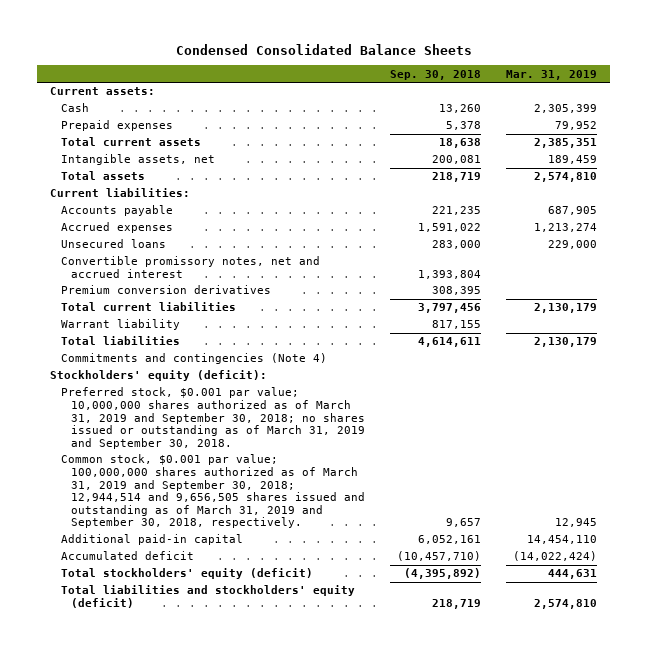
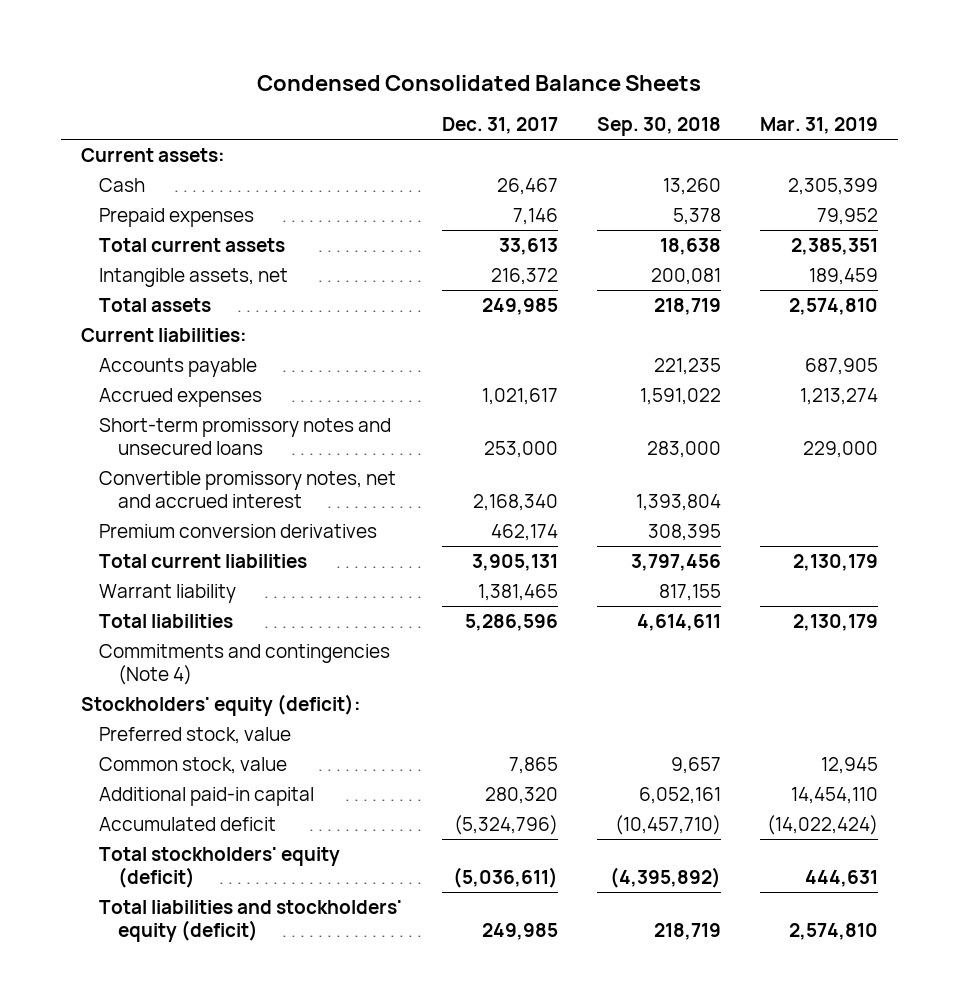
- | Sep. 30, 2018 | Mar. 31, 2019
+ | Dec. 31, 2017 | Sep. 30, 2018 | Mar. 31, 2019
- Unsecured loans | 283,000 | 229,000
+ Short-term promissory notes and unsecured loans | 253,000 | 283,000 | 229,000
- Preferred stock, $0.001 par value; 10,000,000 shares authorized as of March 31, 2019 and September 30, 2018; no shares issued or outstanding as of March 31, 2019 and September 30, 2018.
- Common stock, $0.001 par value; 100,000,000 shares authorized as of March 31, 2019 and September 30, 2018; 12,944,514 and 9,656,505 shares issued and outstanding as of March 31, 2019 and September 30, 2018, respectively. | 9,657 | 12,945
+ Preferred stock, value
+ Common stock, value | 7,865 | 9,657 | 12,945

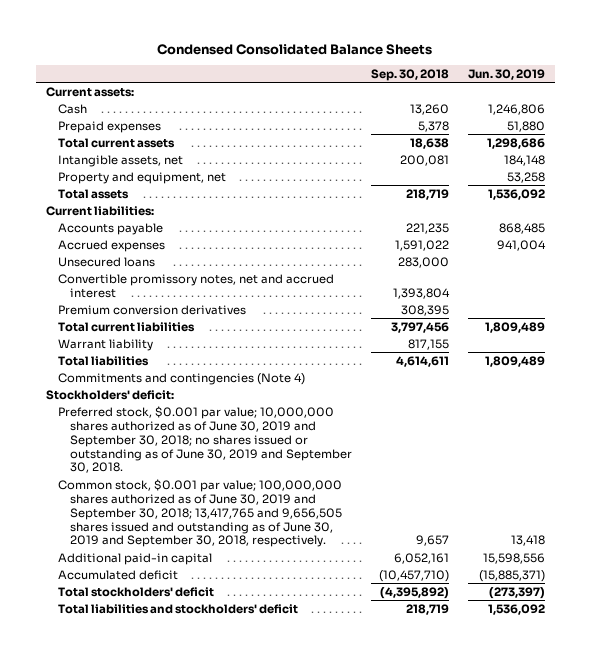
- | Dec. 31, 2017 | Sep. 30, 2018 | Mar. 31, 2019
+ | Sep. 30, 2018 | Jun. 30, 2019
+ Property and equipment, net | | 53,258
- Short-term promissory notes and unsecured loans | 253,000 | 283,000 | 229,000
+ Unsecured loans | 283,000 |
- Stockholders' equity (deficit):
- Preferred stock, value
- Common stock, value | 7,865 | 9,657 | 12,945
+ Stockholders' deficit:
+ Preferred stock, $0.001 par value; 10,000,000 shares authorized as of June 30, 2019 and September 30, 2018; no shares issued or outstanding as of June 30, 2019 and September 30, 2018.
+ Common stock, $0.001 par value; 100,000,000 shares authorized as of June 30, 2019 and September 30, 2018; 13,417,765 and 9,656,505 shares issued and outstanding as of June 30, 2019 and September 30, 2018, respectively. | 9,657 | 13,418
- Total stockholders' equity (deficit) | (5,036,611) | (4,395,892) | 444,631
- Total liabilities and stockholders' equity (deficit) | 249,985 | 218,719 | 2,574,810
+ Total stockholders' deficit | (4,395,892) | (273,397)
+ Total liabilities and stockholders' deficit | 218,719 | 1,536,092

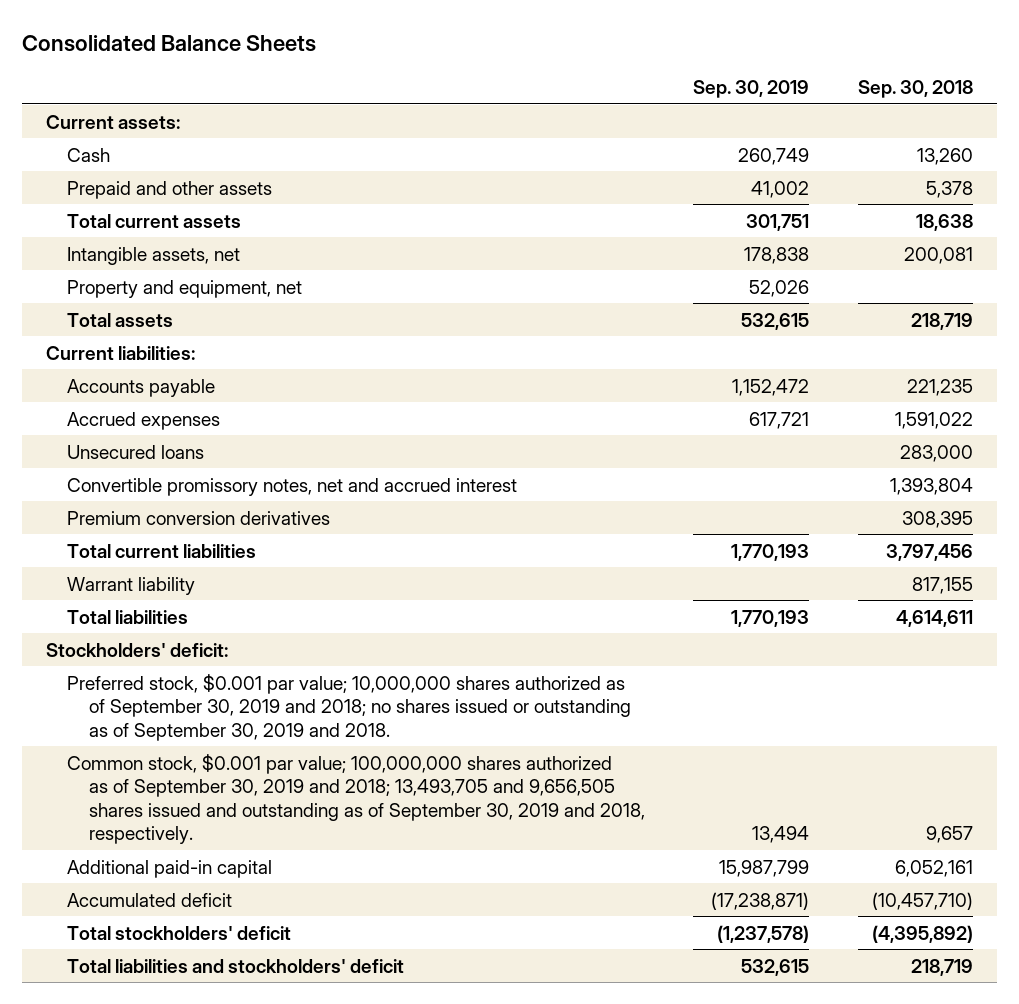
- Condensed Consolidated Balance Sheets
+ Consolidated Balance Sheets
- | Sep. 30, 2018 | Jun. 30, 2019
+ | Sep. 30, 2019 | Sep. 30, 2018
- Prepaid expenses | 5,378 | 51,880
+ Prepaid and other assets | 41,002 | 5,378
- Commitments and contingencies (Note 4)
- Preferred stock, $0.001 par value; 10,000,000 shares authorized as of June 30, 2019 and September 30, 2018; no shares issued or outstanding as of June 30, 2019 and September 30, 2018.
- Common stock, $0.001 par value; 100,000,000 shares authorized as of June 30, 2019 and September 30, 2018; 13,417,765 and 9,656,505 shares issued and outstanding as of June 30, 2019 and September 30, 2018, respectively. | 9,657 | 13,418
+ Preferred stock, $0.001 par value; 10,000,000 shares authorized as of September 30, 2019 and 2018; no shares issued or outstanding as of September 30, 2019 and 2018.
+ Common stock, $0.001 par value; 100,000,000 shares authorized as of September 30, 2019 and 2018; 13,493,705 and 9,656,505 shares issued and outstanding as of September 30, 2019 and 2018, respectively. | 13,494 | 9,657

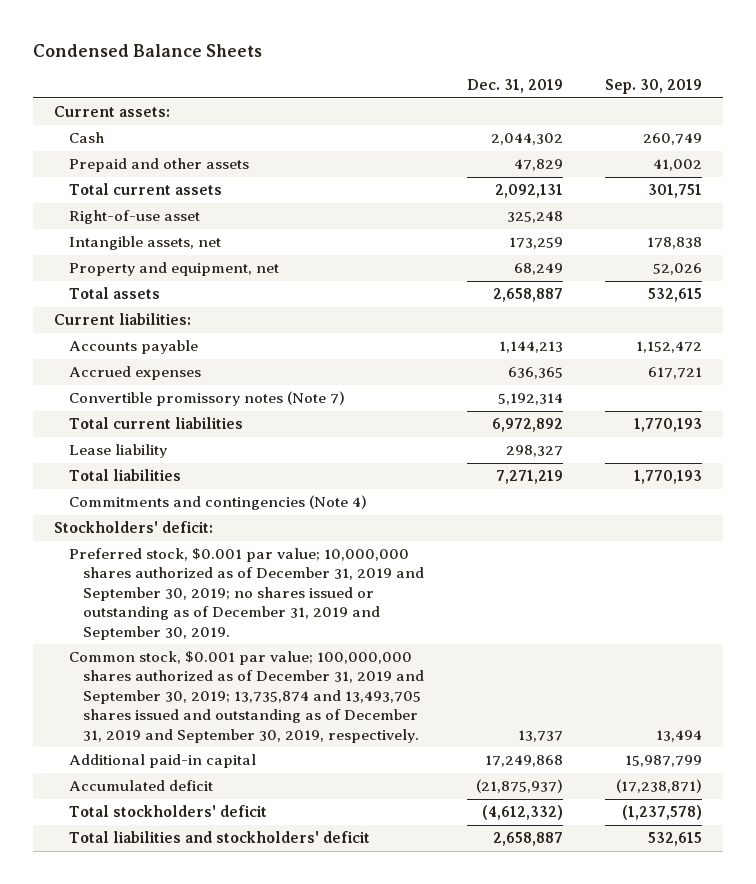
- Consolidated Balance Sheets
+ Condensed Balance Sheets
- | Sep. 30, 2019 | Sep. 30, 2018
+ | Dec. 31, 2019 | Sep. 30, 2019
+ Right-of-use asset | 325,248 |
- Unsecured loans | | 283,000
- Convertible promissory notes, net and accrued interest | | 1,393,804
- Premium conversion derivatives | | 308,395
+ Convertible promissory notes (Note 7) | 5,192,314 |
- Warrant liability | | 817,155
+ Lease liability | 298,327 |
+ Commitments and contingencies (Note 4)
- Preferred stock, $0.001 par value; 10,000,000 shares authorized as of September 30, 2019 and 2018; no shares issued or outstanding as of September 30, 2019 and 2018.
- Common stock, $0.001 par value; 100,000,000 shares authorized as of September 30, 2019 and 2018; 13,493,705 and 9,656,505 shares issued and outstanding as of September 30, 2019 and 2018, respectively. | 13,494 | 9,657
+ Preferred stock, $0.001 par value; 10,000,000 shares authorized as of December 31, 2019 and September 30, 2019; no shares issued or outstanding as of December 31, 2019 and September 30, 2019.
+ Common stock, $0.001 par value; 100,000,000 shares authorized as of December 31, 2019 and September 30, 2019; 13,735,874 and 13,493,705 shares issued and outstanding as of December 31, 2019 and September 30, 2019, respectively. | 13,737 | 13,494

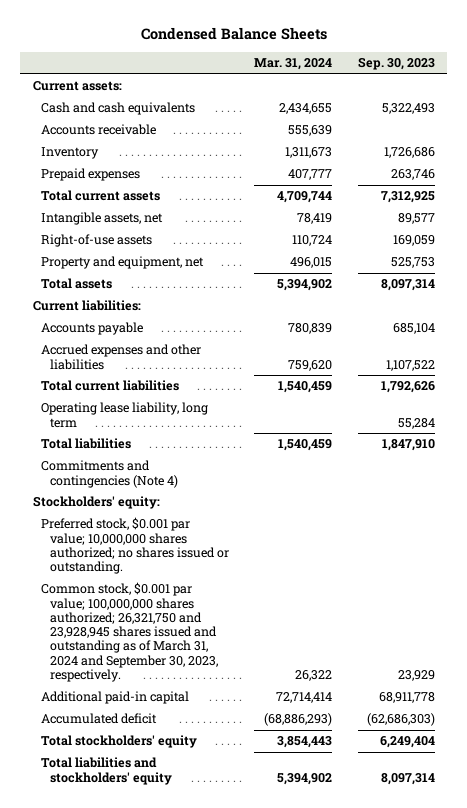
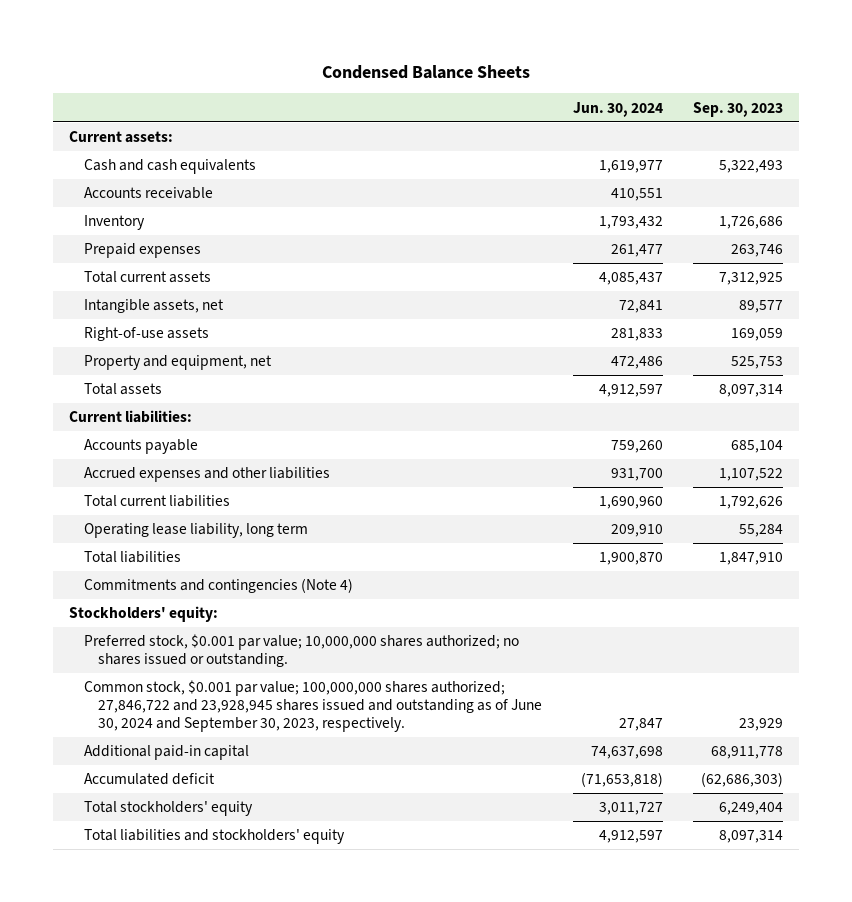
- | Mar. 31, 2024 | Sep. 30, 2023
+ | Jun. 30, 2024 | Sep. 30, 2023
- Common stock, $0.001 par value; 100,000,000 shares authorized; 26,321,750 and 23,928,945 shares issued and outstanding as of March 31, 2024 and September 30, 2023, respectively. | 26,322 | 23,929
+ Common stock, $0.001 par value; 100,000,000 shares authorized; 27,846,722 and 23,928,945 shares issued and outstanding as of June 30, 2024 and September 30, 2023, respectively. | 27,847 | 23,929

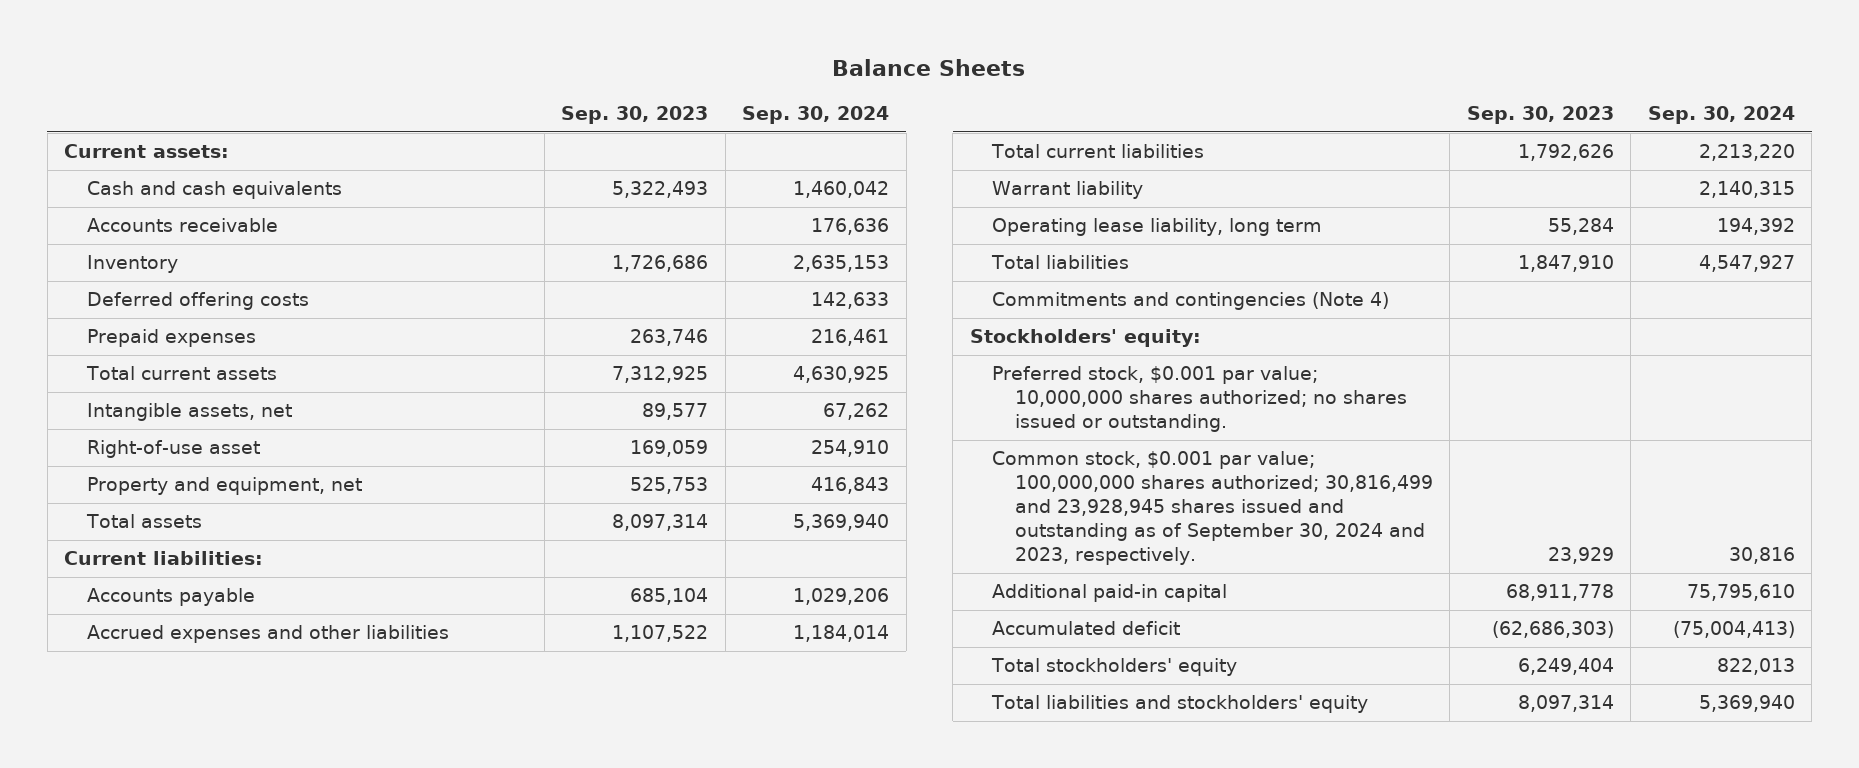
- Condensed Balance Sheets
+ Balance Sheets
- | Jun. 30, 2024 | Sep. 30, 2023
+ | Sep. 30, 2023 | Sep. 30, 2024
+ Deferred offering costs | | 142,633
- Right-of-use assets | 281,833 | 169,059
+ Right-of-use asset | 169,059 | 254,910
+ Warrant liability | | 2,140,315
- Common stock, $0.001 par value; 100,000,000 shares authorized; 27,846,722 and 23,928,945 shares issued and outstanding as of June 30, 2024 and September 30, 2023, respectively. | 27,847 | 23,929
+ Common stock, $0.001 par value; 100,000,000 shares authorized; 30,816,499 and 23,928,945 shares issued and outstanding as of September 30, 2024 and 2023, respectively. | 23,929 | 30,816

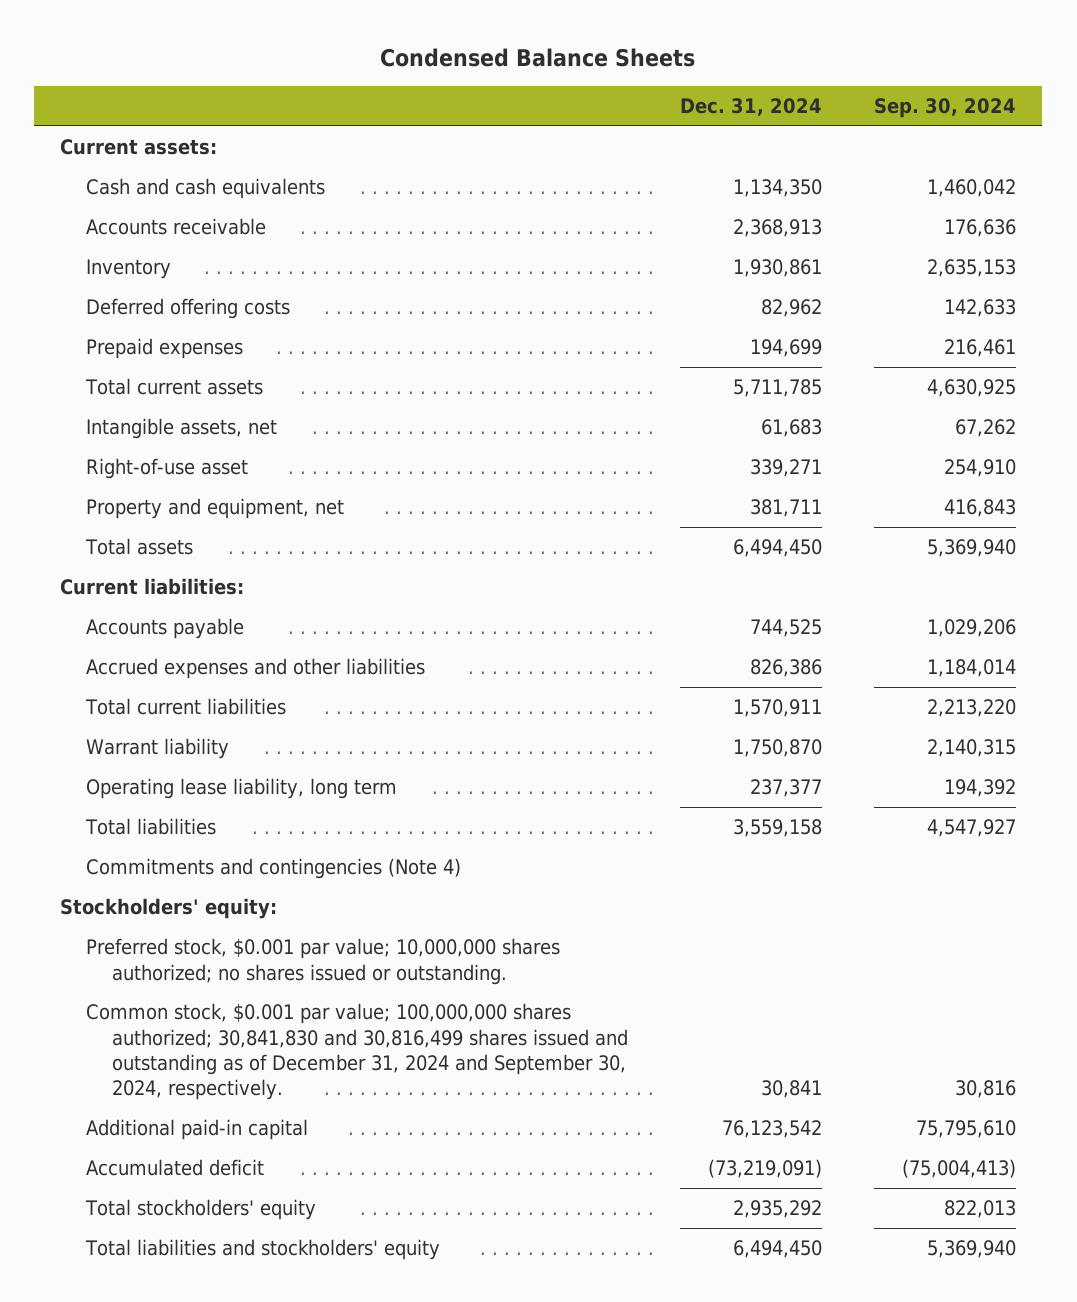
- Balance Sheets
+ Condensed Balance Sheets
- | Sep. 30, 2023 | Sep. 30, 2024
+ | Dec. 31, 2024 | Sep. 30, 2024
- Common stock, $0.001 par value; 100,000,000 shares authorized; 30,816,499 and 23,928,945 shares issued and outstanding as of September 30, 2024 and 2023, respectively. | 23,929 | 30,816
+ Common stock, $0.001 par value; 100,000,000 shares authorized; 30,841,830 and 30,816,499 shares issued and outstanding as of December 31, 2024 and September 30, 2024, respectively. | 30,841 | 30,816

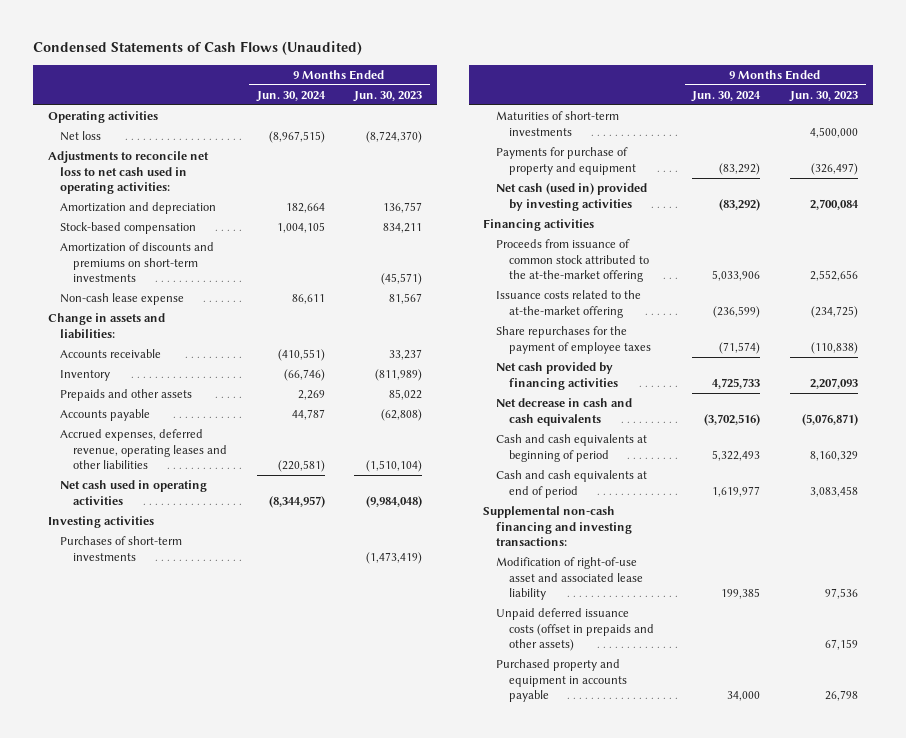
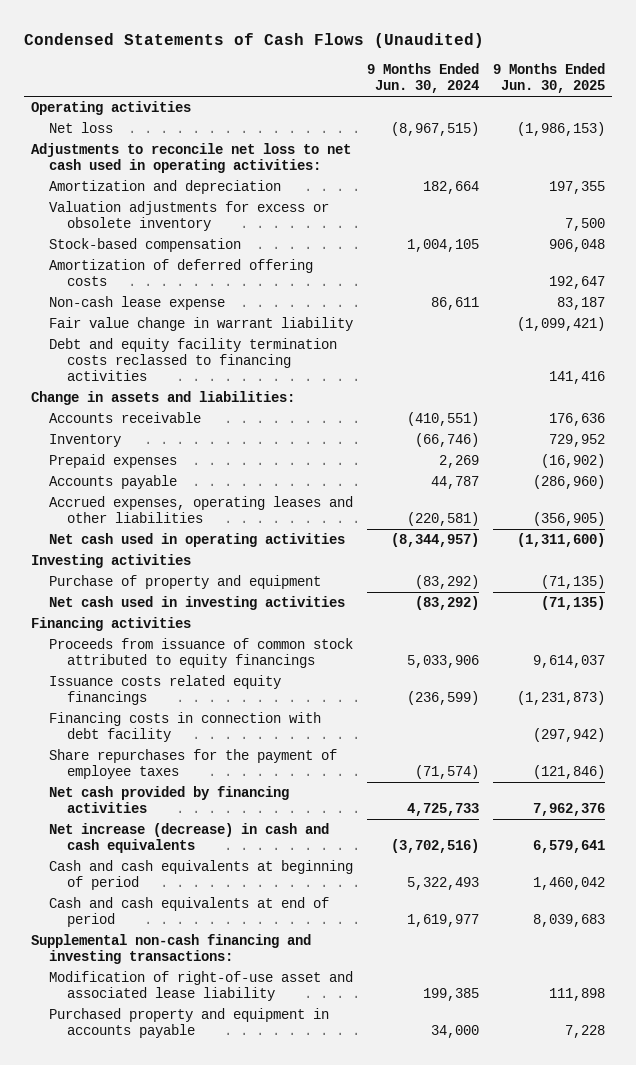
- | 9 Months Ended Jun. 30, 2024 | 9 Months Ended Jun. 30, 2023
+ | 9 Months Ended Jun. 30, 2024 | 9 Months Ended Jun. 30, 2025
+ Valuation adjustments for excess or obsolete inventory | | 7,500
- Amortization of discounts and premiums on short-term investments | | (45,571)
+ Amortization of deferred offering costs | | 192,647
+ Fair value change in warrant liability | | (1,099,421)
+ Debt and equity facility termination costs reclassed to financing activities | | 141,416
- Prepaids and other assets | 2,269 | 85,022
+ Prepaid expenses | 2,269 | (16,902)
- Accrued expenses, deferred revenue, operating leases and other liabilities | (220,581) | (1,510,104)
+ Accrued expenses, operating leases and other liabilities | (220,581) | (356,905)
- Purchases of short-term investments | | (1,473,419)
- Maturities of short-term investments | | 4,500,000
- Payments for purchase of property and equipment | (83,292) | (326,497)
- Net cash (used in) provided by investing activities | (83,292) | 2,700,084
+ Purchase of property and equipment | (83,292) | (71,135)
+ Net cash used in investing activities | (83,292) | (71,135)
- Proceeds from issuance of common stock attributed to the at-the-market offering | 5,033,906 | 2,552,656
- Issuance costs related to the at-the-market offering | (236,599) | (234,725)
+ Proceeds from issuance of common stock attributed to equity financings | 5,033,906 | 9,614,037
+ Issuance costs related equity financings | (236,599) | (1,231,873)
+ Financing costs in connection with debt facility | | (297,942)
- Net decrease in cash and cash equivalents | (3,702,516) | (5,076,871)
+ Net increase (decrease) in cash and cash equivalents | (3,702,516) | 6,579,641
- Unpaid deferred issuance costs (offset in prepaids and other assets) | | 67,159

